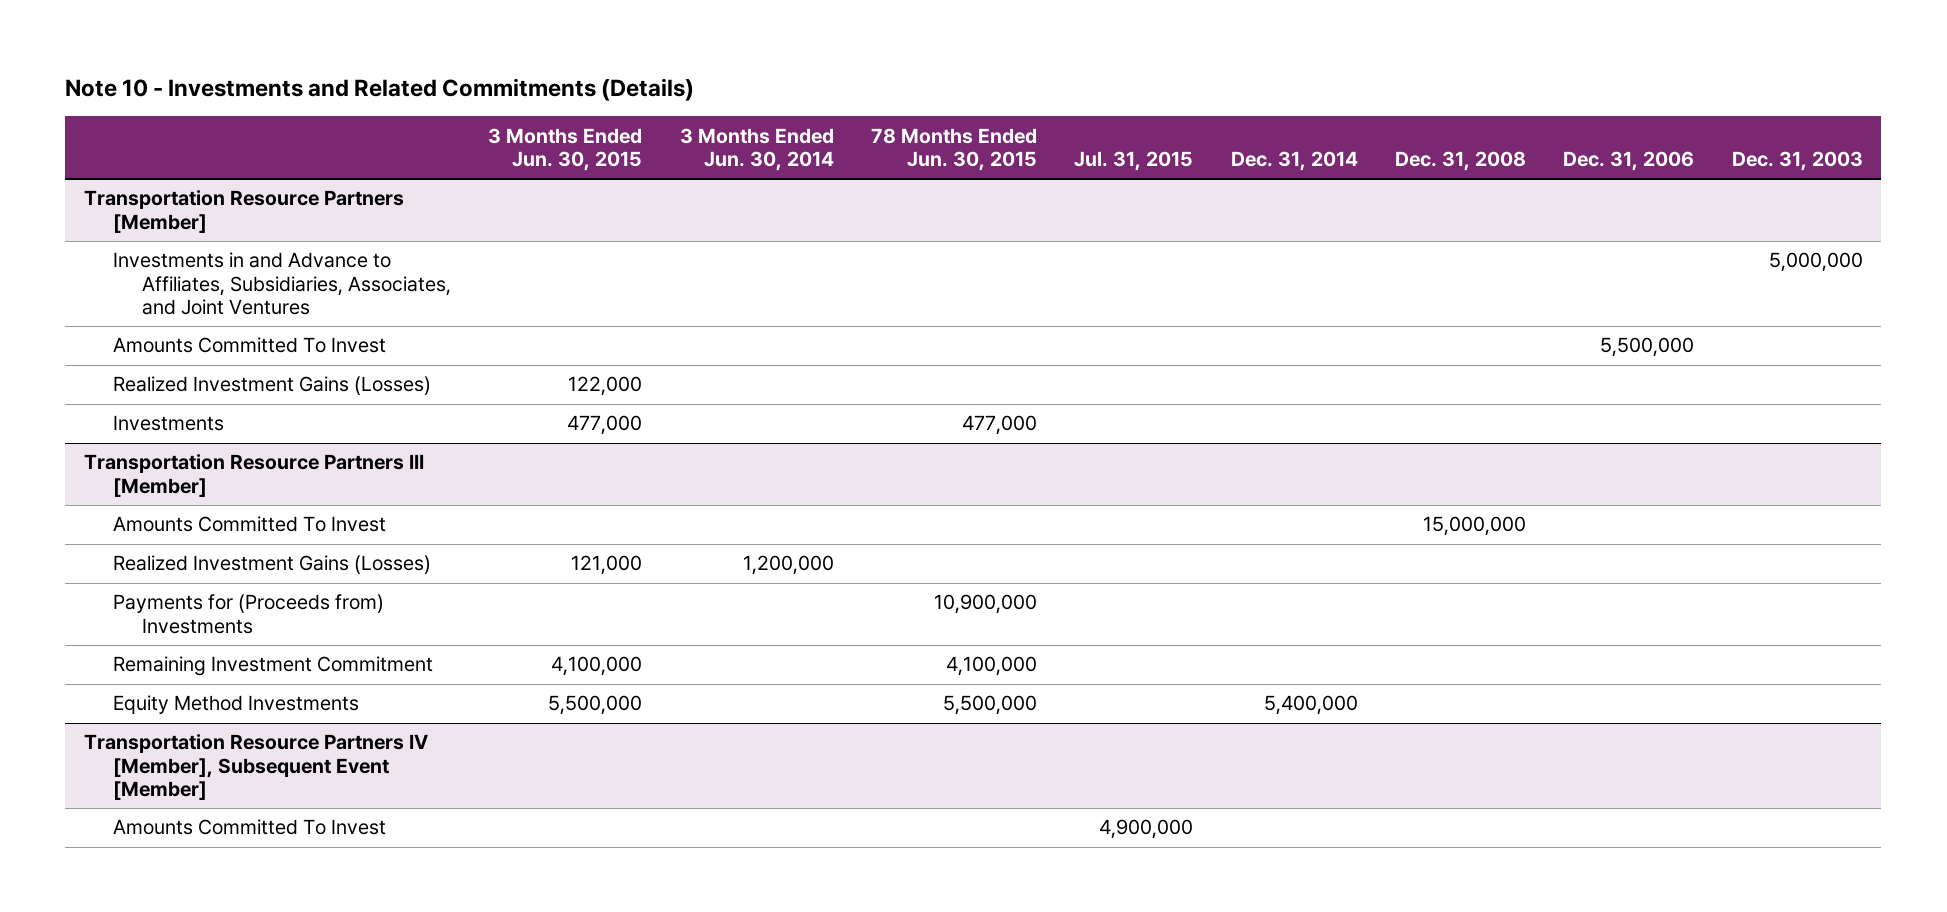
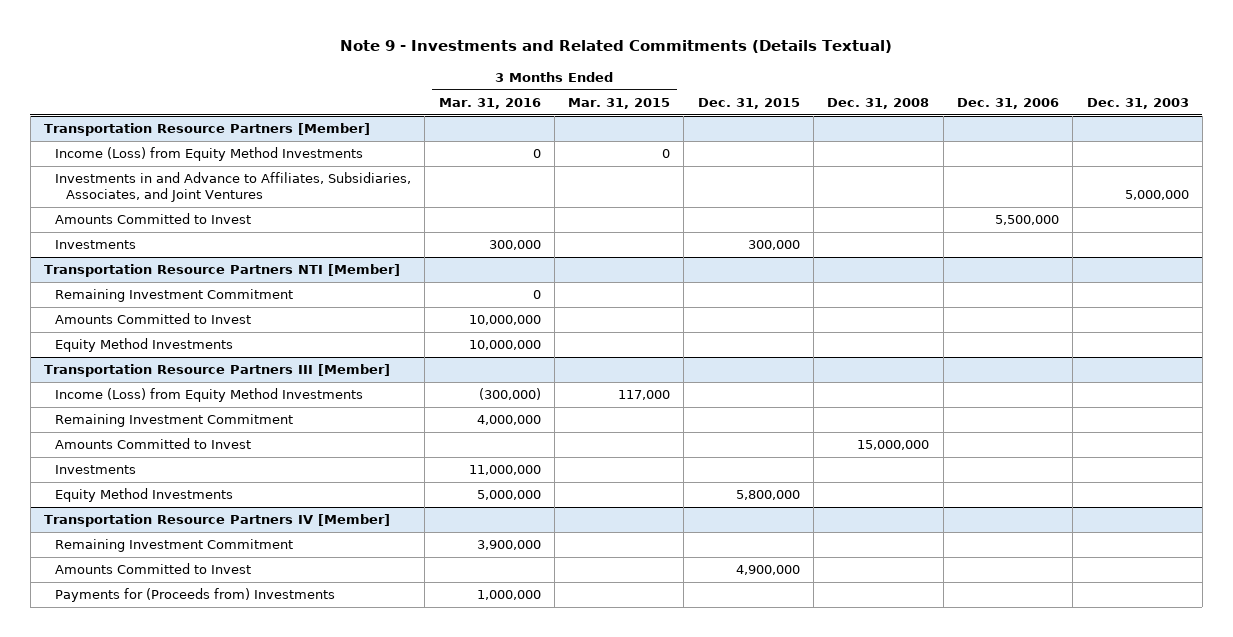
- Note 10 - Investments and Related Commitments (Details)
+ Note 9 - Investments and Related Commitments (Details Textual)
- | 3 Months Ended Jun. 30, 2015 | 3 Months Ended Jun. 30, 2014 | 78 Months Ended Jun. 30, 2015 | Jul. 31, 2015 | Dec. 31, 2014 | Dec. 31, 2008 | Dec. 31, 2006 | Dec. 31, 2003
+ | 3 Months Ended Mar. 31, 2016 | 3 Months Ended Mar. 31, 2015 | Dec. 31, 2015 | Dec. 31, 2008 | Dec. 31, 2006 | Dec. 31, 2003
@ Transportation Resource Partners [Member]
+ Income (Loss) from Equity Method Investments | 0 | 0 | | | |
- Amounts Committed To Invest | | | | | | | 5,500,000 |
- Realized Investment Gains (Losses) | 122,000 | | | | | | |
+ Amounts Committed to Invest | | | | | 5,500,000 |
+ Transportation Resource Partners NTI [Member]
+ Remaining Investment Commitment | 0 | | | | |
+ Amounts Committed to Invest | 10,000,000 | | | | |
+ Equity Method Investments | 10,000,000 | | | | |
@ Transportation Resource Partners III [Member]
- Amounts Committed To Invest | | | | | | 15,000,000 | |
- Realized Investment Gains (Losses) | 121,000 | 1,200,000 | | | | | |
- Payments for (Proceeds from) Investments | | | 10,900,000 | | | | |
+ Income (Loss) from Equity Method Investments | (300,000) | 117,000 | | | |
+ Amounts Committed to Invest | | | | 15,000,000 | |
+ Investments | 11,000,000 | | | | |
- Transportation Resource Partners IV [Member], Subsequent Event [Member]
- Amounts Committed To Invest | | | | 4,900,000 | | | |
+ Transportation Resource Partners IV [Member]
+ Remaining Investment Commitment | 3,900,000 | | | | |
+ Amounts Committed to Invest | | | 4,900,000 | | |
+ Payments for (Proceeds from) Investments | 1,000,000 | | | | |

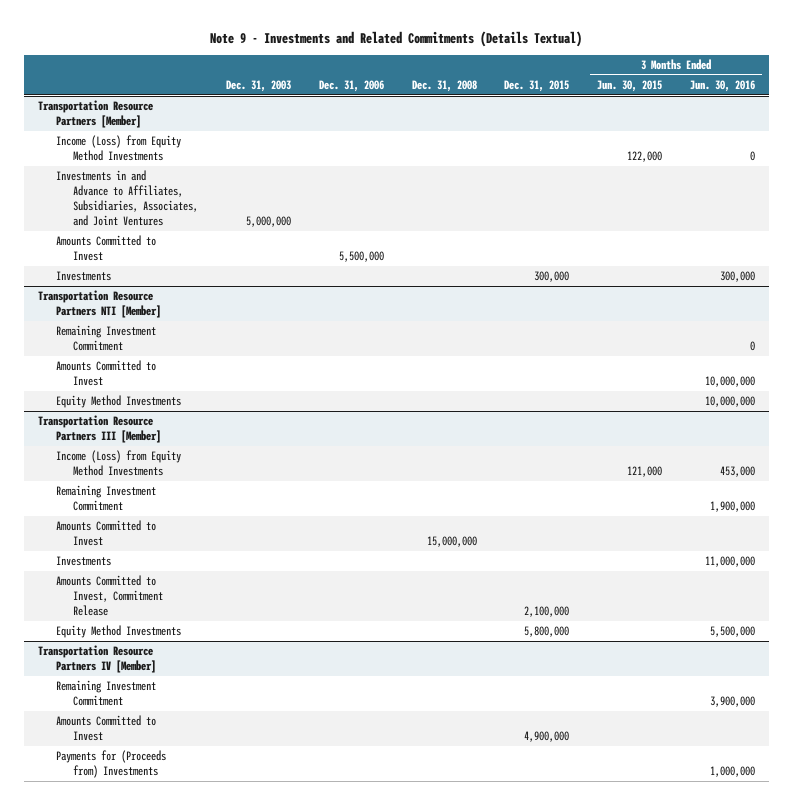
- | 3 Months Ended Mar. 31, 2016 | 3 Months Ended Mar. 31, 2015 | Dec. 31, 2015 | Dec. 31, 2008 | Dec. 31, 2006 | Dec. 31, 2003
+ | Dec. 31, 2003 | Dec. 31, 2006 | Dec. 31, 2008 | Dec. 31, 2015 | 3 Months Ended Jun. 30, 2015 | 3 Months Ended Jun. 30, 2016
@ Transportation Resource Partners III [Member]
+ Amounts Committed to Invest, Commitment Release | | | | 2,100,000 | |

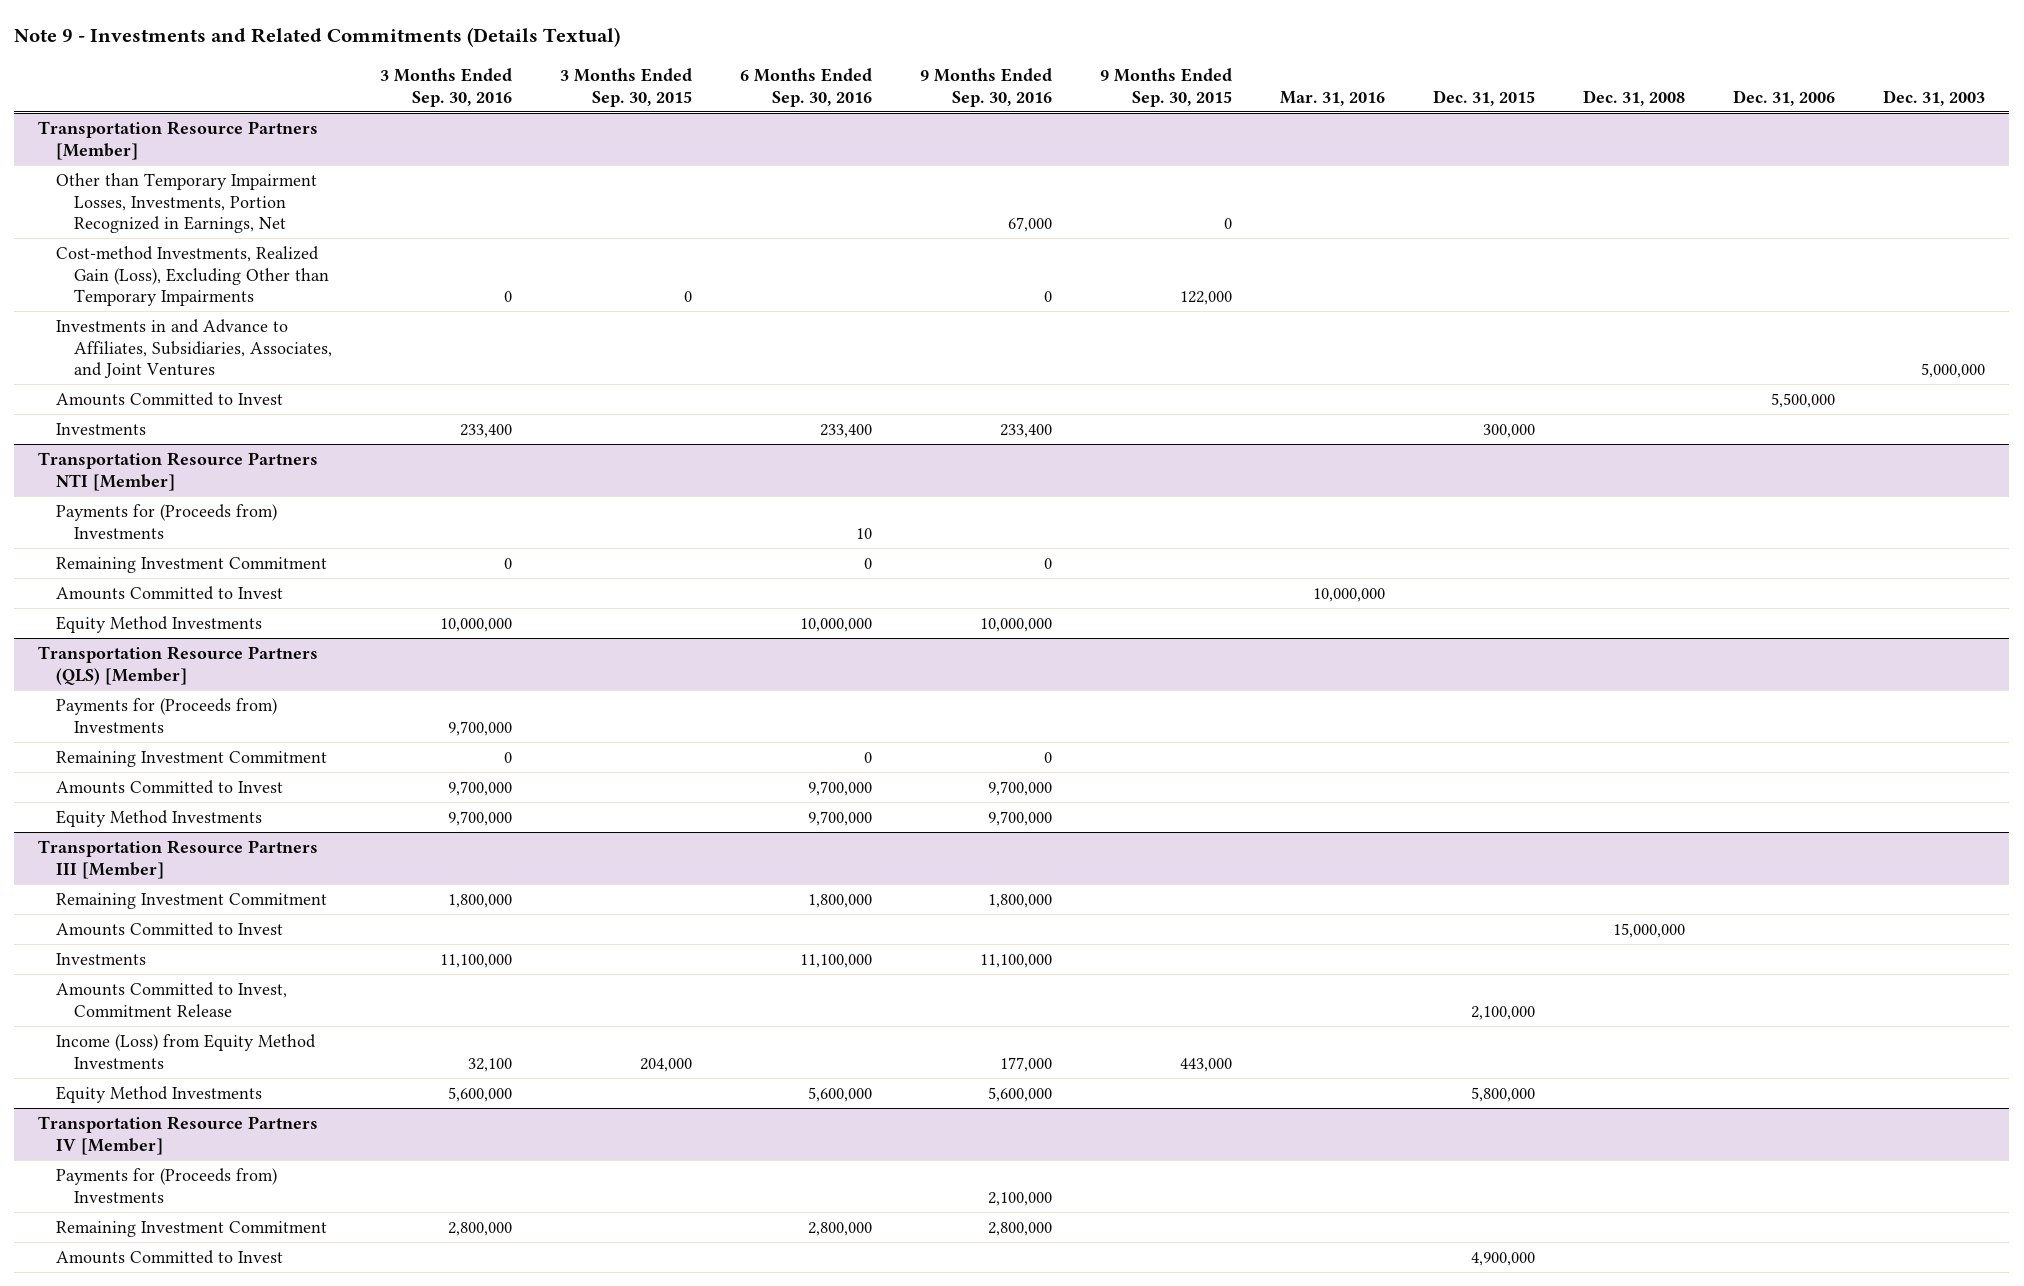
- | Dec. 31, 2003 | Dec. 31, 2006 | Dec. 31, 2008 | Dec. 31, 2015 | 3 Months Ended Jun. 30, 2015 | 3 Months Ended Jun. 30, 2016
+ | 3 Months Ended Sep. 30, 2016 | 3 Months Ended Sep. 30, 2015 | 6 Months Ended Sep. 30, 2016 | 9 Months Ended Sep. 30, 2016 | 9 Months Ended Sep. 30, 2015 | Mar. 31, 2016 | Dec. 31, 2015 | Dec. 31, 2008 | Dec. 31, 2006 | Dec. 31, 2003
@ Transportation Resource Partners [Member]
- Income (Loss) from Equity Method Investments | | | | | 122,000 | 0
+ Other than Temporary Impairment Losses, Investments, Portion Recognized in Earnings, Net | | | | 67,000 | 0 | | | | |
+ Cost-method Investments, Realized Gain (Loss), Excluding Other than Temporary Impairments | 0 | 0 | | 0 | 122,000 | | | | |
@ Transportation Resource Partners NTI [Member]
+ Payments for (Proceeds from) Investments | | | 10 | | | | | | |
+ Transportation Resource Partners (QLS) [Member]
+ Payments for (Proceeds from) Investments | 9,700,000 | | | | | | | | |
+ Remaining Investment Commitment | 0 | | 0 | 0 | | | | | |
+ Amounts Committed to Invest | 9,700,000 | | 9,700,000 | 9,700,000 | | | | | |
+ Equity Method Investments | 9,700,000 | | 9,700,000 | 9,700,000 | | | | | |
@ Transportation Resource Partners III [Member]
moved down: Income (Loss) from Equity Method Investments | 32,100 | 204,000 | | 177,000 | 443,000 | | | | |
@ Transportation Resource Partners IV [Member]
moved up: Payments for (Proceeds from) Investments | | | | 2,100,000 | | | | | |

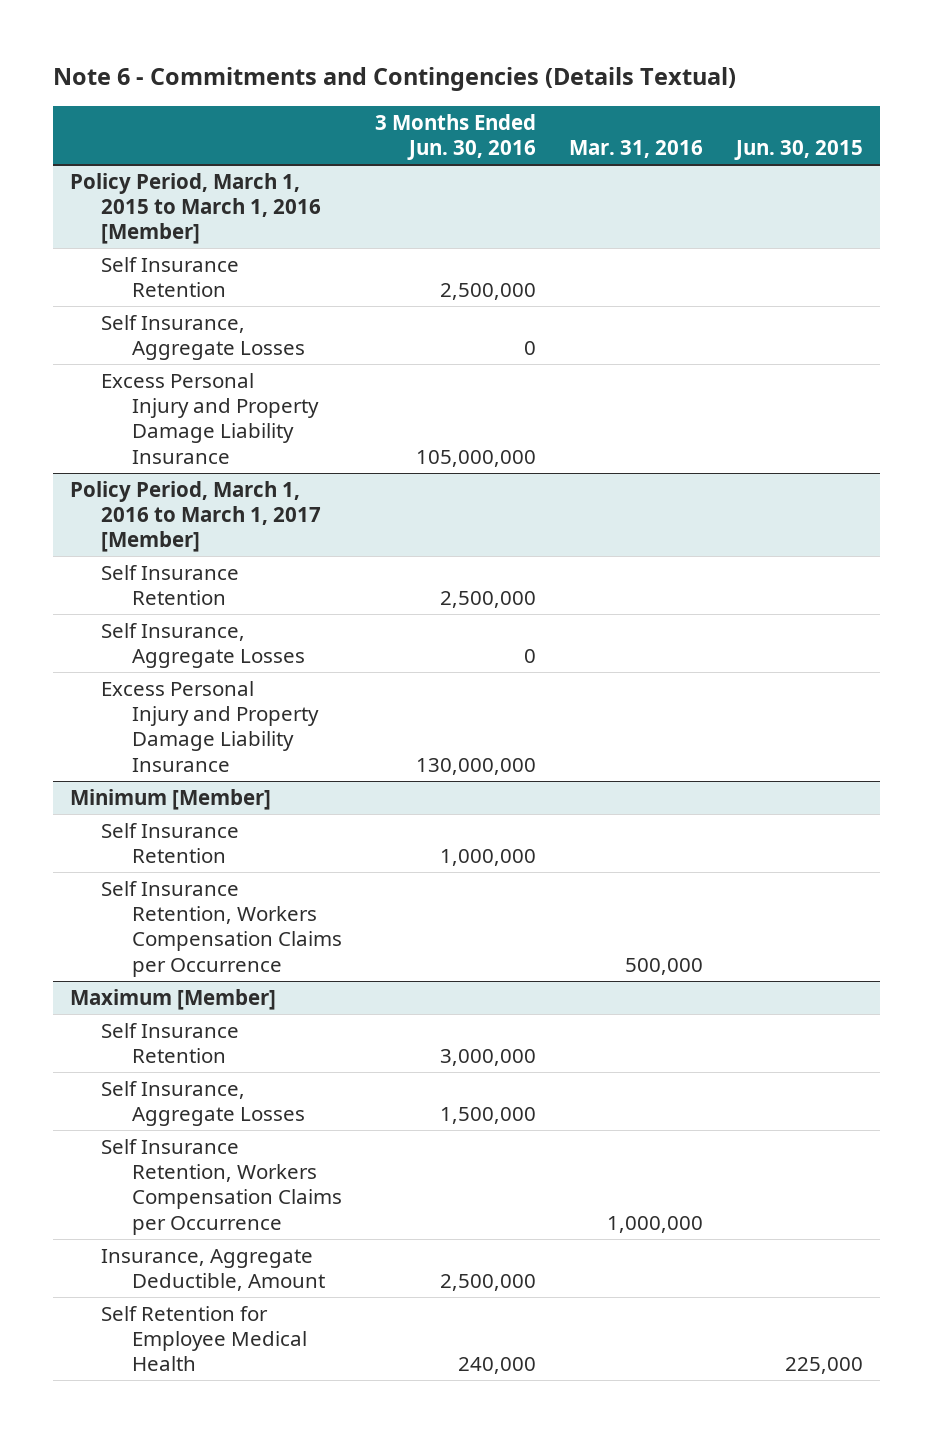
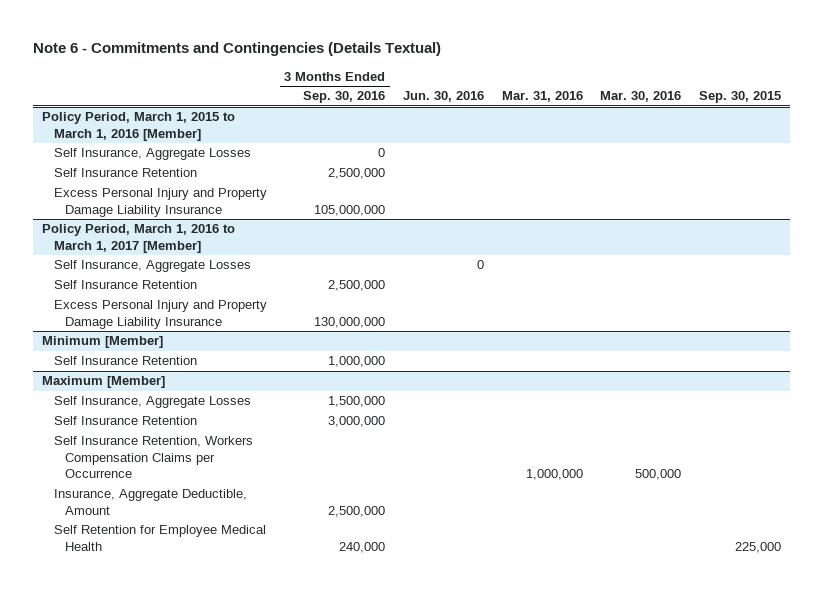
- | 3 Months Ended Jun. 30, 2016 | Mar. 31, 2016 | Jun. 30, 2015
+ | 3 Months Ended Sep. 30, 2016 | Jun. 30, 2016 | Mar. 31, 2016 | Mar. 30, 2016 | Sep. 30, 2015
@ Policy Period, March 1, 2015 to March 1, 2016 [Member]
moved down: Self Insurance Retention | 2,500,000 | | | |
@ Policy Period, March 1, 2016 to March 1, 2017 [Member]
moved down: Self Insurance Retention | 2,500,000 | | | |
@ Minimum [Member]
- Self Insurance Retention, Workers Compensation Claims per Occurrence | | 500,000 |
@ Maximum [Member]
moved down: Self Insurance Retention | 3,000,000 | | | |

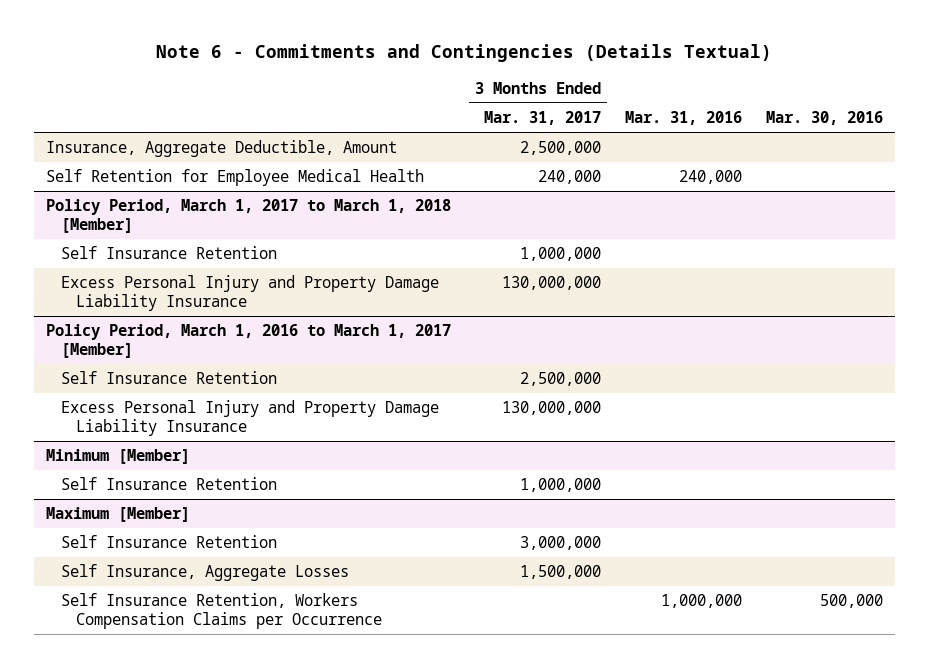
- | 3 Months Ended Sep. 30, 2016 | Jun. 30, 2016 | Mar. 31, 2016 | Mar. 30, 2016 | Sep. 30, 2015
+ | 3 Months Ended Mar. 31, 2017 | Mar. 31, 2016 | Mar. 30, 2016
- Policy Period, March 1, 2015 to March 1, 2016 [Member]
- Self Insurance, Aggregate Losses | 0 | | | |
- Self Insurance Retention | 2,500,000 | | | |
- Excess Personal Injury and Property Damage Liability Insurance | 105,000,000 | | | |
+ Insurance, Aggregate Deductible, Amount | 2,500,000 | |
+ Self Retention for Employee Medical Health | 240,000 | 240,000 |
+ Policy Period, March 1, 2017 to March 1, 2018 [Member]
+ Self Insurance Retention | 1,000,000 | |
+ Excess Personal Injury and Property Damage Liability Insurance | 130,000,000 | |
@ Policy Period, March 1, 2016 to March 1, 2017 [Member]
- Self Insurance, Aggregate Losses | | 0 | | |
@ Maximum [Member]
moved down: Self Insurance, Aggregate Losses | 1,500,000 | |
- Insurance, Aggregate Deductible, Amount | 2,500,000 | | | |
- Self Retention for Employee Medical Health | 240,000 | | | | 225,000

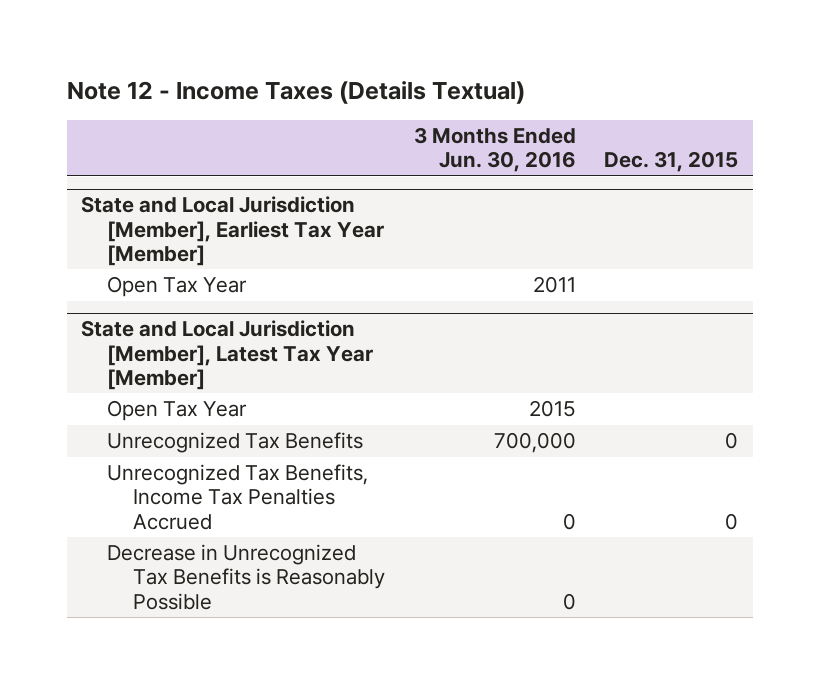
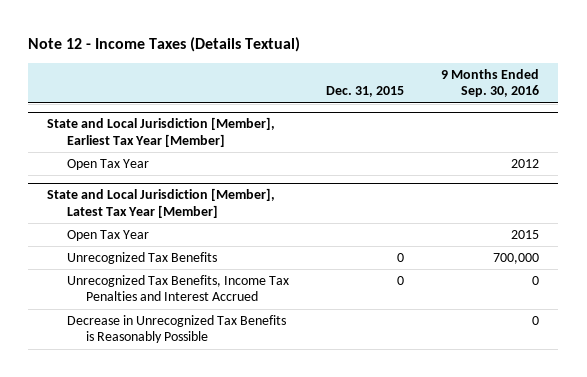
- | 3 Months Ended Jun. 30, 2016 | Dec. 31, 2015
+ | Dec. 31, 2015 | 9 Months Ended Sep. 30, 2016
@ State and Local Jurisdiction [Member], Latest Tax Year [Member]
- Unrecognized Tax Benefits, Income Tax Penalties Accrued | 0 | 0
+ Unrecognized Tax Benefits, Income Tax Penalties and Interest Accrued | 0 | 0

